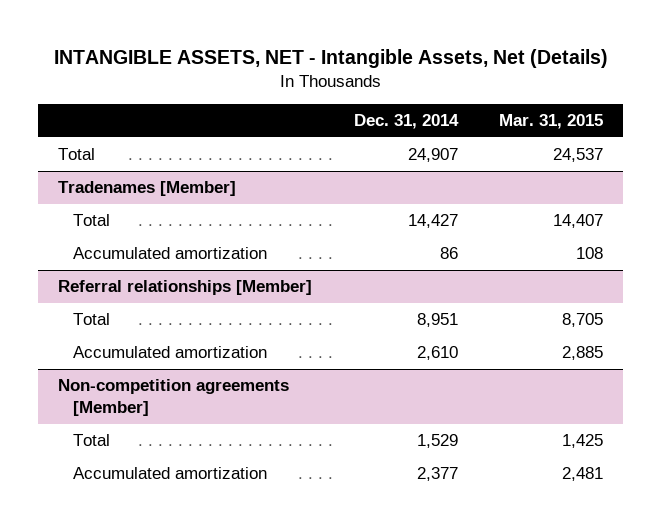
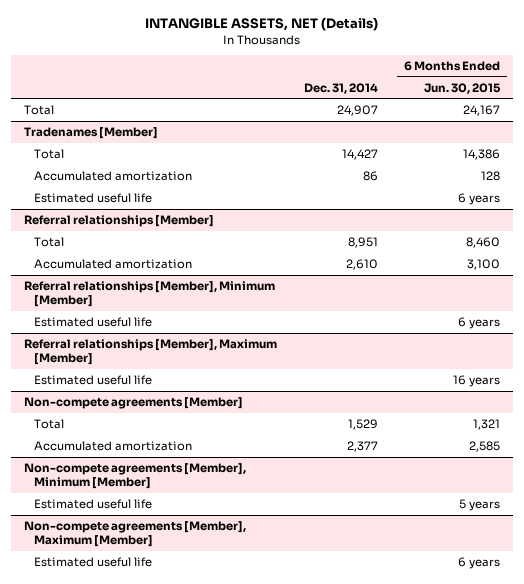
- INTANGIBLE ASSETS, NET - Intangible Assets, Net (Details)
+ INTANGIBLE ASSETS, NET (Details)
- | Dec. 31, 2014 | Mar. 31, 2015
+ | Dec. 31, 2014 | 6 Months Ended Jun. 30, 2015
@ Tradenames [Member]
+ Estimated useful life | | 6 years
- Non-competition agreements [Member]
+ Referral relationships [Member], Minimum [Member]
+ Estimated useful life | | 6 years
+ Referral relationships [Member], Maximum [Member]
+ Estimated useful life | | 16 years
+ Non-compete agreements [Member]
+ Non-compete agreements [Member], Minimum [Member]
+ Estimated useful life | | 5 years
+ Non-compete agreements [Member], Maximum [Member]
+ Estimated useful life | | 6 years

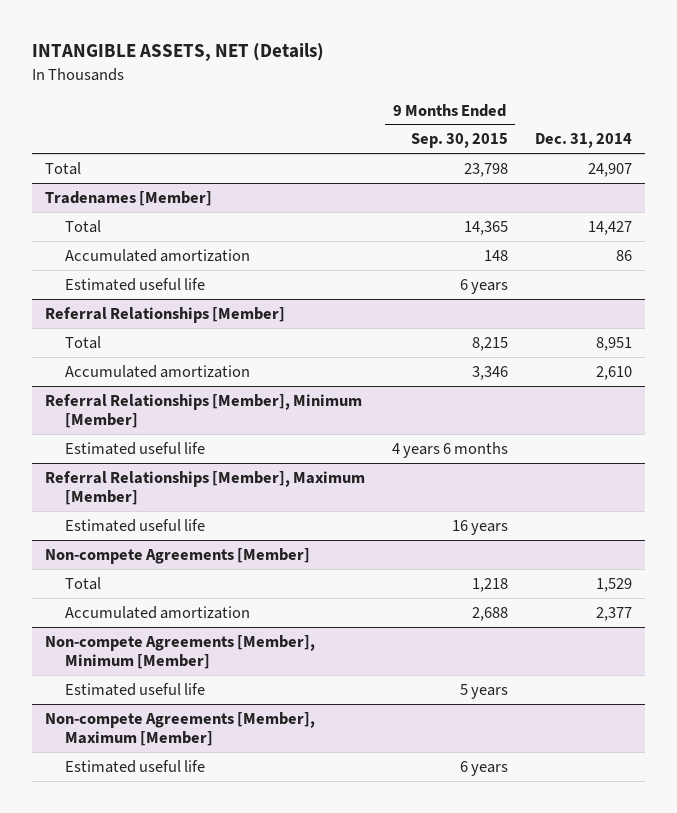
- | Dec. 31, 2014 | 6 Months Ended Jun. 30, 2015
+ | 9 Months Ended Sep. 30, 2015 | Dec. 31, 2014
- Referral relationships [Member]
+ Referral Relationships [Member]
- Referral relationships [Member], Minimum [Member]
+ Referral Relationships [Member], Minimum [Member]
- Referral relationships [Member], Maximum [Member]
+ Referral Relationships [Member], Maximum [Member]
- Non-compete agreements [Member]
+ Non-compete Agreements [Member]
- Non-compete agreements [Member], Minimum [Member]
+ Non-compete Agreements [Member], Minimum [Member]
- Non-compete agreements [Member], Maximum [Member]
+ Non-compete Agreements [Member], Maximum [Member]

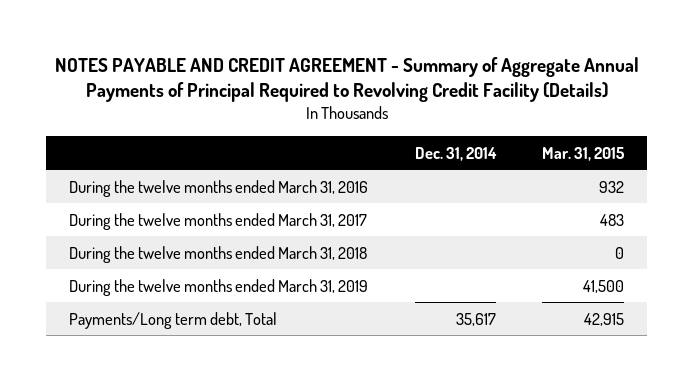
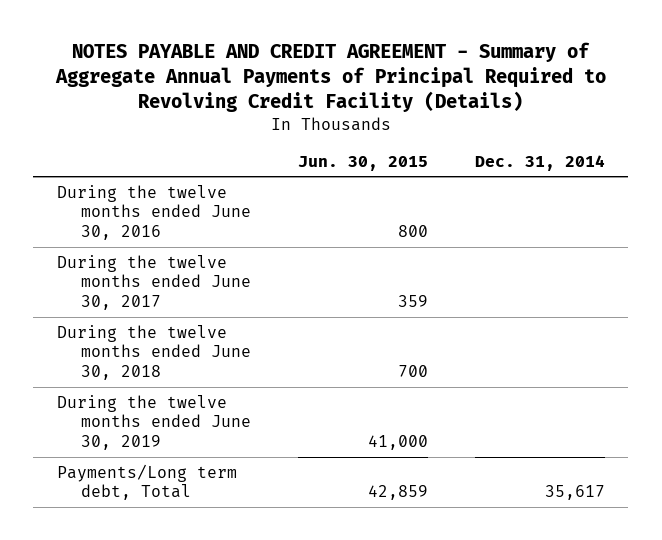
- | Dec. 31, 2014 | Mar. 31, 2015
+ | Jun. 30, 2015 | Dec. 31, 2014
- During the twelve months ended March 31, 2016 | | 932
- During the twelve months ended March 31, 2017 | | 483
- During the twelve months ended March 31, 2018 | | 0
- During the twelve months ended March 31, 2019 | | 41,500
+ During the twelve months ended June 30, 2016 | 800 |
+ During the twelve months ended June 30, 2017 | 359 |
+ During the twelve months ended June 30, 2018 | 700 |
+ During the twelve months ended June 30, 2019 | 41,000 |

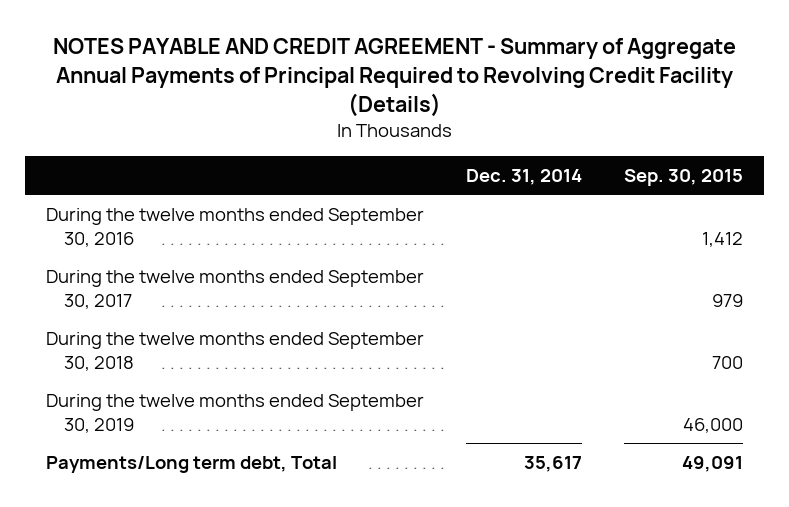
- | Jun. 30, 2015 | Dec. 31, 2014
+ | Dec. 31, 2014 | Sep. 30, 2015
- During the twelve months ended June 30, 2016 | 800 |
- During the twelve months ended June 30, 2017 | 359 |
- During the twelve months ended June 30, 2018 | 700 |
- During the twelve months ended June 30, 2019 | 41,000 |
+ During the twelve months ended September 30, 2016 | | 1,412
+ During the twelve months ended September 30, 2017 | | 979
+ During the twelve months ended September 30, 2018 | | 700
+ During the twelve months ended September 30, 2019 | | 46,000

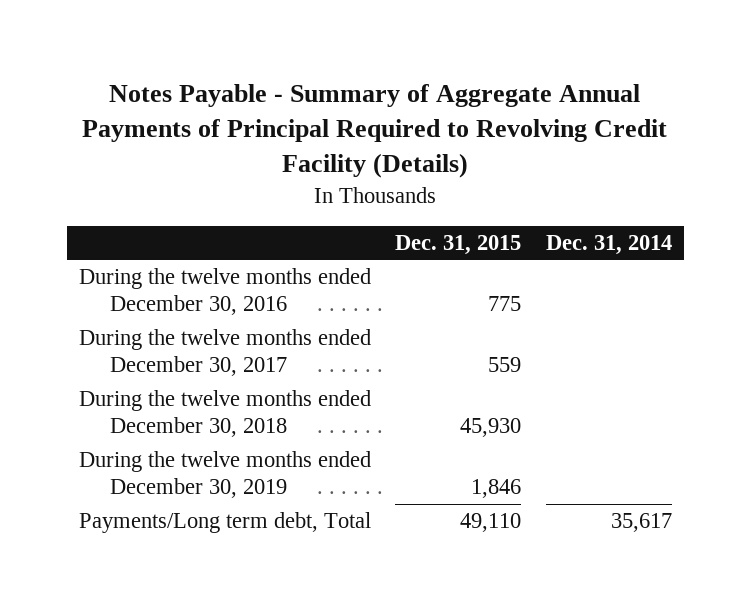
- NOTES PAYABLE AND CREDIT AGREEMENT - Summary of Aggregate Annual Payments of Principal Required to Revolving Credit Facility (Details)
+ Notes Payable - Summary of Aggregate Annual Payments of Principal Required to Revolving Credit Facility (Details)
- | Dec. 31, 2014 | Sep. 30, 2015
+ | Dec. 31, 2015 | Dec. 31, 2014
- During the twelve months ended September 30, 2016 | | 1,412
- During the twelve months ended September 30, 2017 | | 979
- During the twelve months ended September 30, 2018 | | 700
- During the twelve months ended September 30, 2019 | | 46,000
+ During the twelve months ended December 30, 2016 | 775 |
+ During the twelve months ended December 30, 2017 | 559 |
+ During the twelve months ended December 30, 2018 | 45,930 |
+ During the twelve months ended December 30, 2019 | 1,846 |

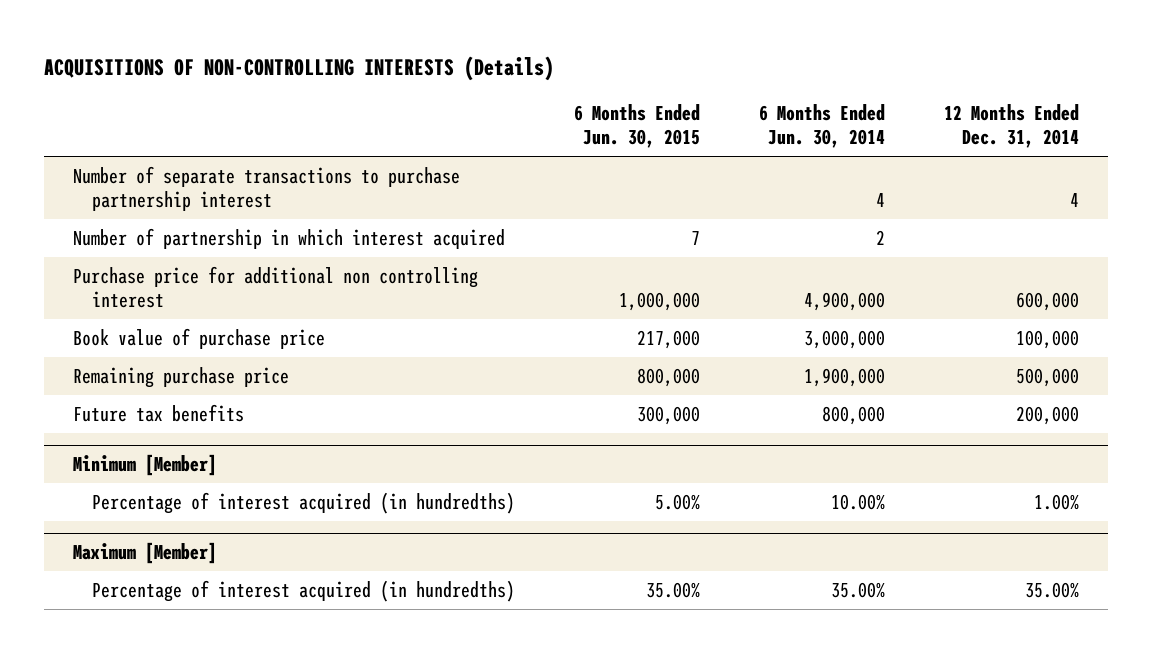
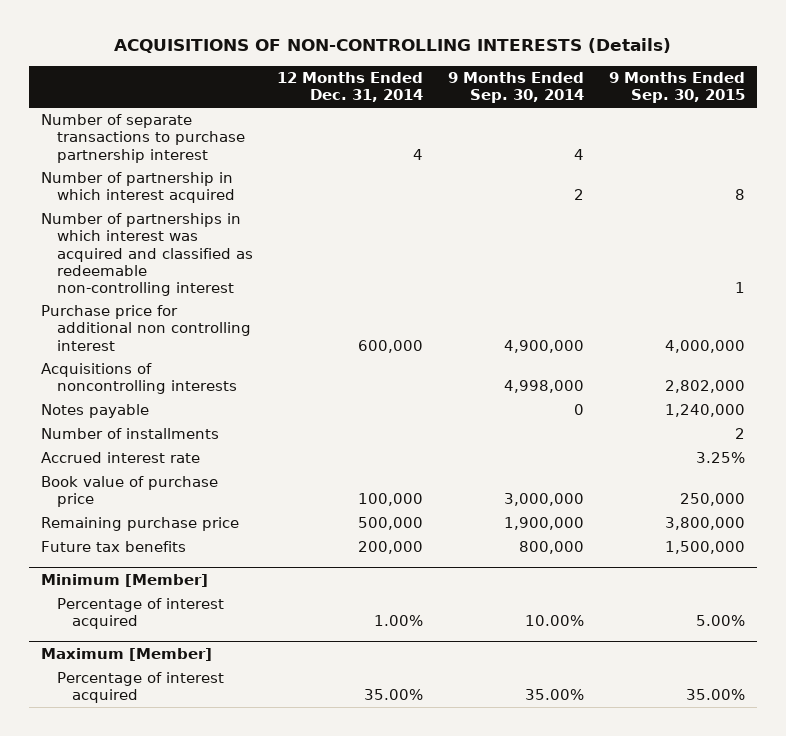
- | 6 Months Ended Jun. 30, 2015 | 6 Months Ended Jun. 30, 2014 | 12 Months Ended Dec. 31, 2014
+ | 12 Months Ended Dec. 31, 2014 | 9 Months Ended Sep. 30, 2014 | 9 Months Ended Sep. 30, 2015
+ Number of partnerships in which interest was acquired and classified as redeemable non-controlling interest | | | 1
+ Acquisitions of noncontrolling interests | | 4,998,000 | 2,802,000
+ Notes payable | | 0 | 1,240,000
+ Number of installments | | | 2
+ Accrued interest rate | | | 3.25%
@ Minimum [Member]
- Percentage of interest acquired (in hundredths) | 5.00% | 10.00% | 1.00%
+ Percentage of interest acquired | 1.00% | 10.00% | 5.00%
@ Maximum [Member]
- Percentage of interest acquired (in hundredths) | 35.00% | 35.00% | 35.00%
+ Percentage of interest acquired | 35.00% | 35.00% | 35.00%

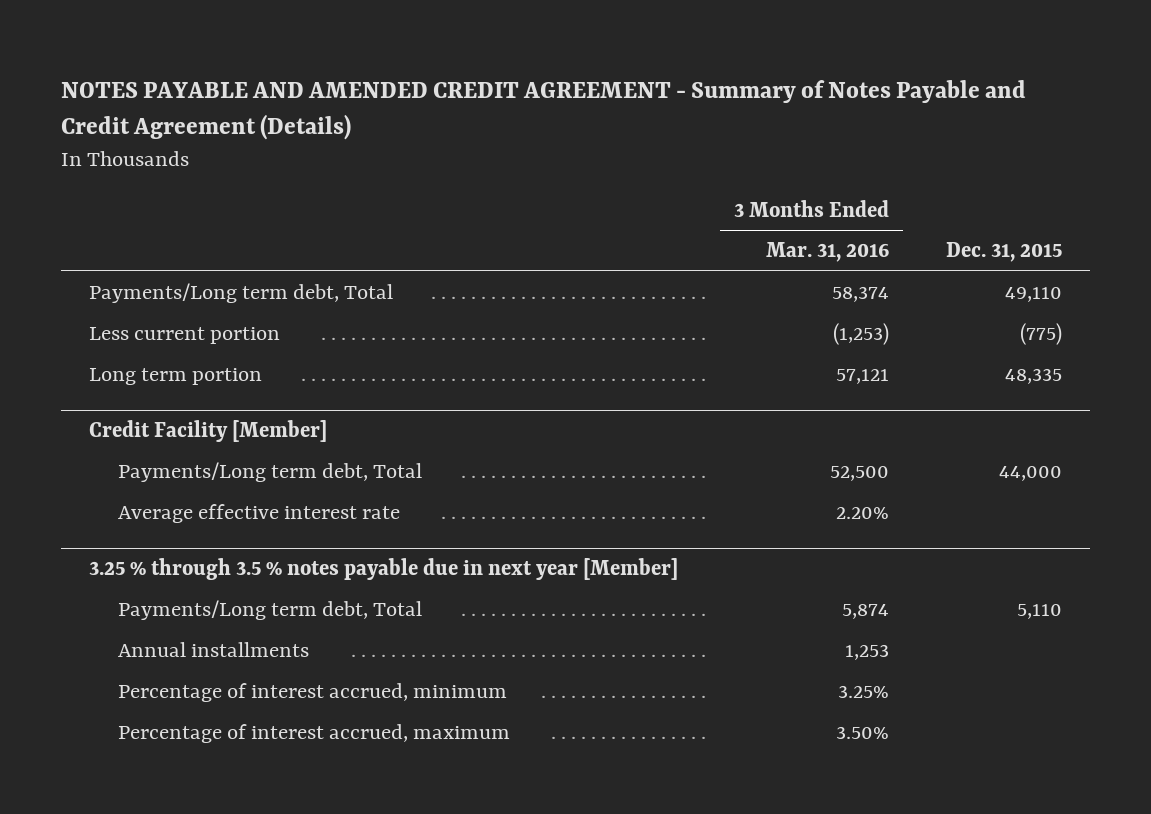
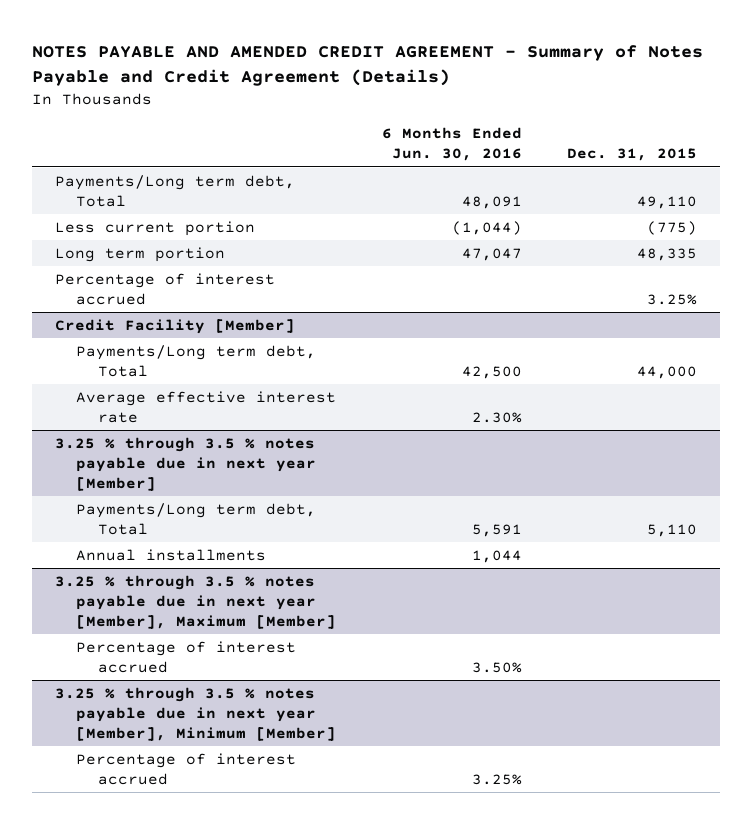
- | 3 Months Ended Mar. 31, 2016 | Dec. 31, 2015
+ | 6 Months Ended Jun. 30, 2016 | Dec. 31, 2015
+ Percentage of interest accrued | | 3.25%
@ 3.25 % through 3.5 % notes payable due in next year [Member]
- Percentage of interest accrued, minimum | 3.25% |
- Percentage of interest accrued, maximum | 3.50% |
+ 3.25 % through 3.5 % notes payable due in next year [Member], Maximum [Member]
+ Percentage of interest accrued | 3.50% |
+ 3.25 % through 3.5 % notes payable due in next year [Member], Minimum [Member]
+ Percentage of interest accrued | 3.25% |

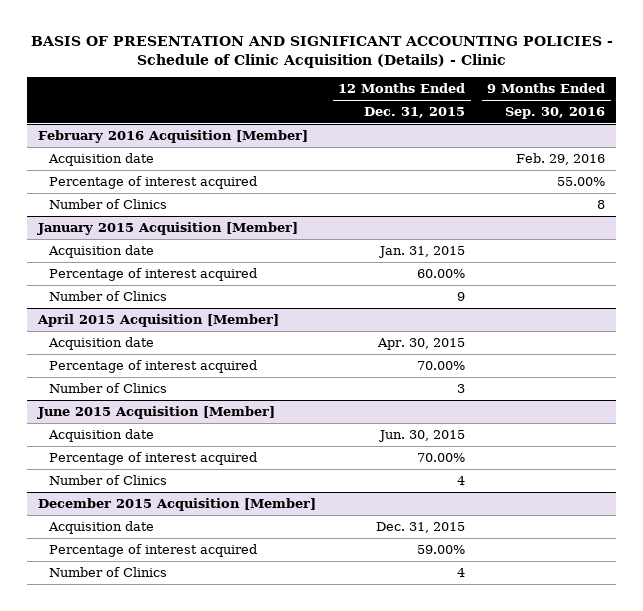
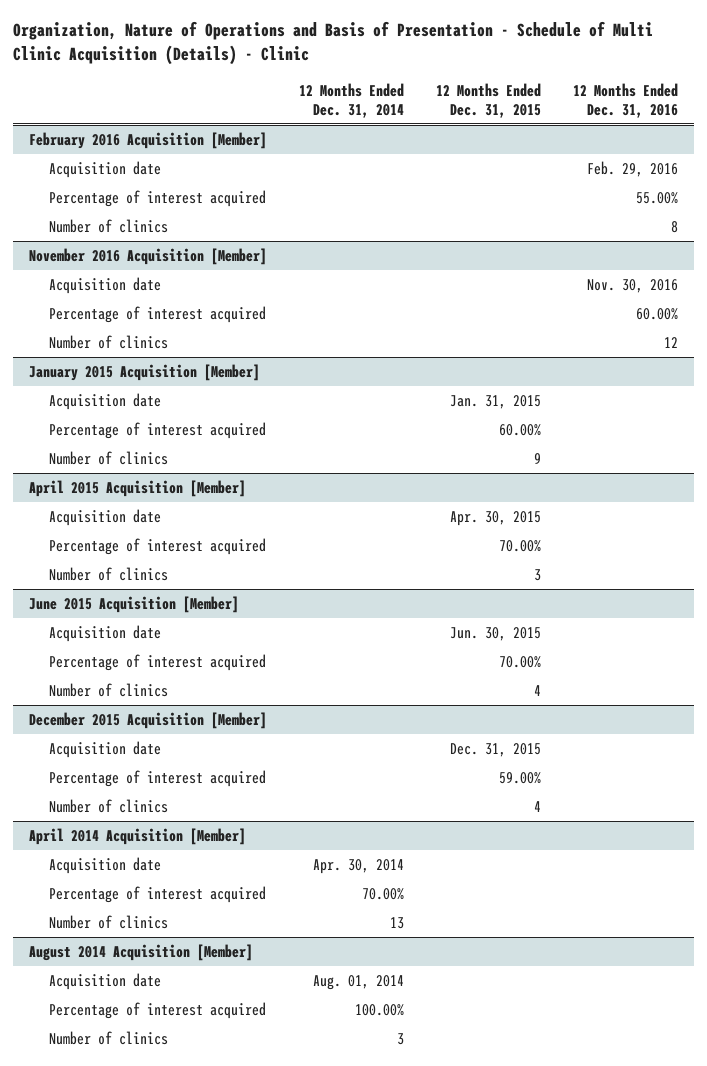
- BASIS OF PRESENTATION AND SIGNIFICANT ACCOUNTING POLICIES - Schedule of Clinic Acquisition (Details) - Clinic
+ Organization, Nature of Operations and Basis of Presentation - Schedule of Multi Clinic Acquisition (Details) - Clinic
- | 12 Months Ended Dec. 31, 2015 | 9 Months Ended Sep. 30, 2016
+ | 12 Months Ended Dec. 31, 2014 | 12 Months Ended Dec. 31, 2015 | 12 Months Ended Dec. 31, 2016
@ February 2016 Acquisition [Member]
- Number of Clinics | | 8
+ Number of clinics | | | 8
+ November 2016 Acquisition [Member]
+ Acquisition date | | | Nov. 30, 2016
+ Percentage of interest acquired | | | 60.00%
+ Number of clinics | | | 12
@ January 2015 Acquisition [Member]
- Number of Clinics | 9 |
+ Number of clinics | | 9 |
@ April 2015 Acquisition [Member]
- Number of Clinics | 3 |
+ Number of clinics | | 3 |
@ June 2015 Acquisition [Member]
- Number of Clinics | 4 |
+ Number of clinics | | 4 |
@ December 2015 Acquisition [Member]
- Number of Clinics | 4 |
+ Number of clinics | | 4 |
+ April 2014 Acquisition [Member]
+ Acquisition date | Apr. 30, 2014 | |
+ Percentage of interest acquired | 70.00% | |
+ Number of clinics | 13 | |
+ August 2014 Acquisition [Member]
+ Acquisition date | Aug. 01, 2014 | |
+ Percentage of interest acquired | 100.00% | |
+ Number of clinics | 3 | |

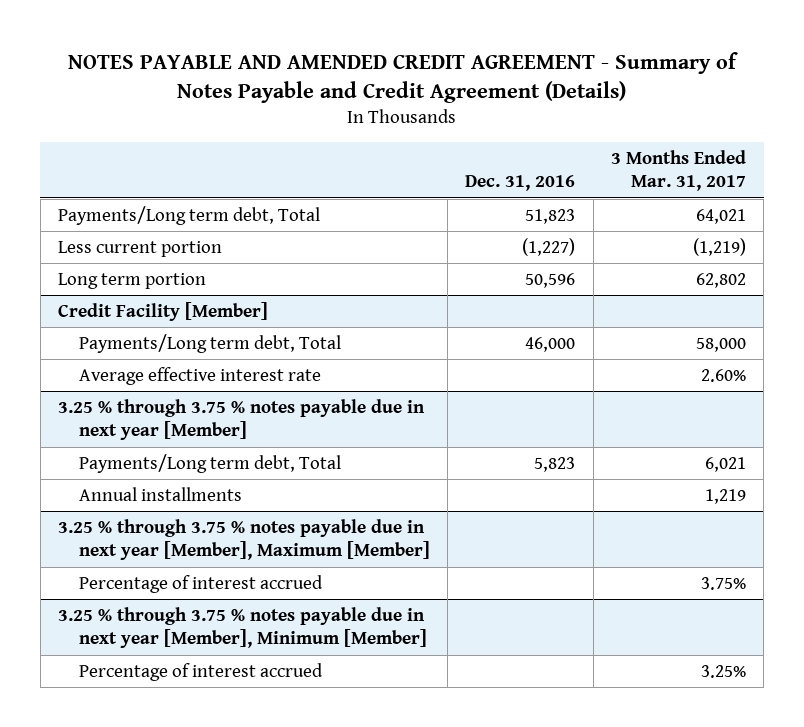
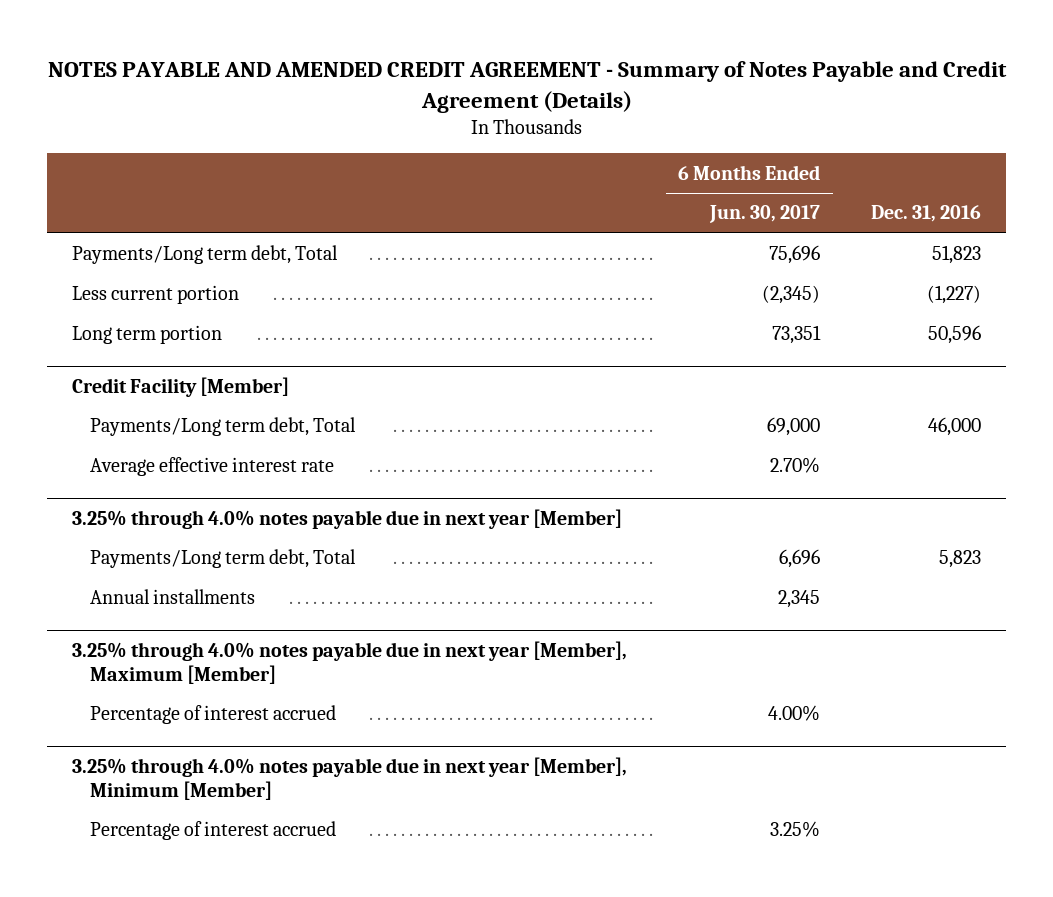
- | Dec. 31, 2016 | 3 Months Ended Mar. 31, 2017
+ | 6 Months Ended Jun. 30, 2017 | Dec. 31, 2016
- 3.25 % through 3.75 % notes payable due in next year [Member]
+ 3.25% through 4.0% notes payable due in next year [Member]
- 3.25 % through 3.75 % notes payable due in next year [Member], Maximum [Member]
+ 3.25% through 4.0% notes payable due in next year [Member], Maximum [Member]
- 3.25 % through 3.75 % notes payable due in next year [Member], Minimum [Member]
+ 3.25% through 4.0% notes payable due in next year [Member], Minimum [Member]

